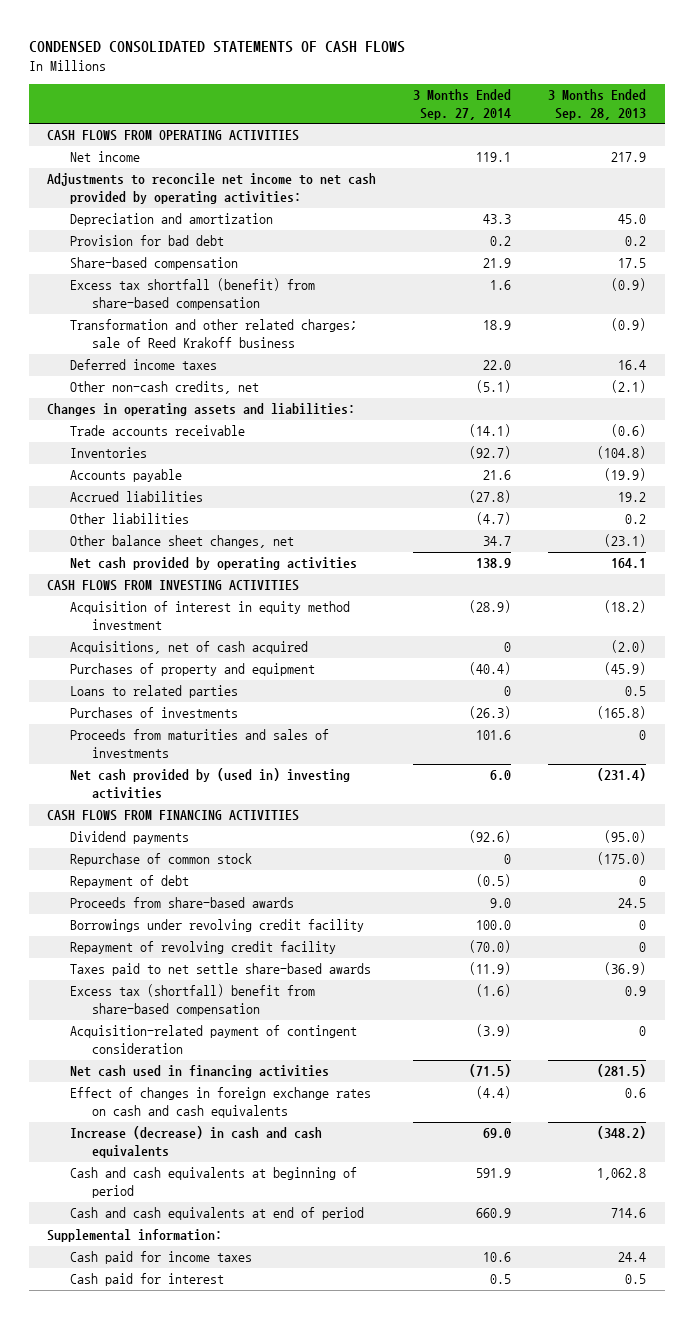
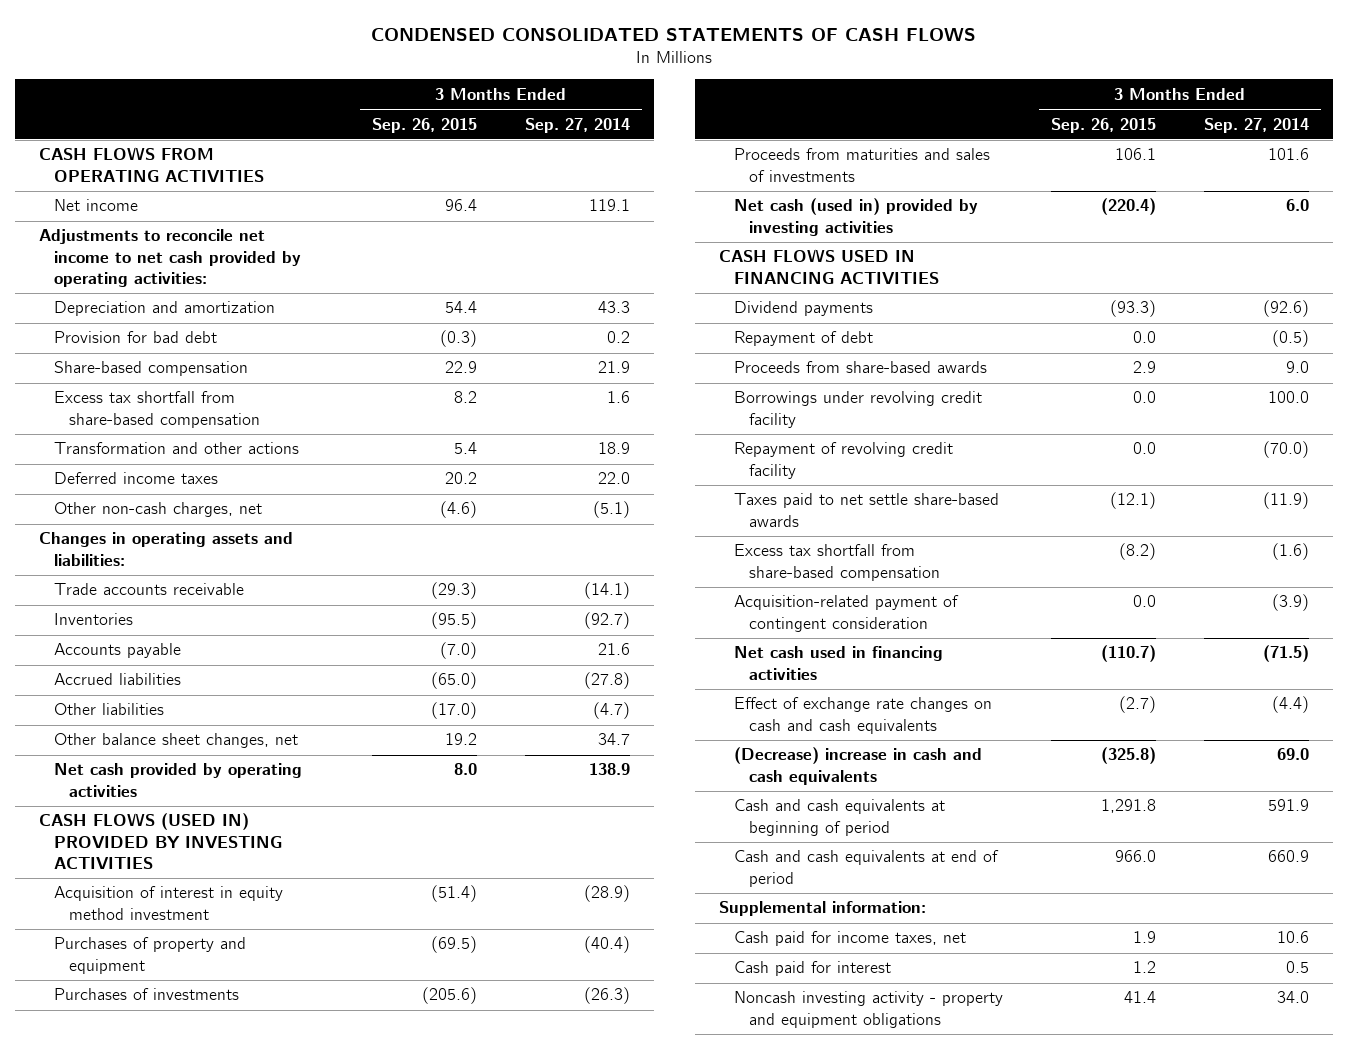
- | 3 Months Ended Sep. 27, 2014 | 3 Months Ended Sep. 28, 2013
+ | 3 Months Ended Sep. 26, 2015 | 3 Months Ended Sep. 27, 2014
- Excess tax shortfall (benefit) from share-based compensation | 1.6 | (0.9)
- Transformation and other related charges; sale of Reed Krakoff business | 18.9 | (0.9)
+ Excess tax shortfall from share-based compensation | 8.2 | 1.6
+ Transformation and other actions | 5.4 | 18.9
- Other non-cash credits, net | (5.1) | (2.1)
+ Other non-cash charges, net | (4.6) | (5.1)
- CASH FLOWS FROM INVESTING ACTIVITIES
+ CASH FLOWS (USED IN) PROVIDED BY INVESTING ACTIVITIES
- Acquisitions, net of cash acquired | 0 | (2.0)
- Loans to related parties | 0 | 0.5
- Net cash provided by (used in) investing activities | 6.0 | (231.4)
- CASH FLOWS FROM FINANCING ACTIVITIES
+ Net cash (used in) provided by investing activities | (220.4) | 6.0
+ CASH FLOWS USED IN FINANCING ACTIVITIES
- Repurchase of common stock | 0 | (175.0)
- Excess tax (shortfall) benefit from share-based compensation | (1.6) | 0.9
+ Excess tax shortfall from share-based compensation | (8.2) | (1.6)
- Effect of changes in foreign exchange rates on cash and cash equivalents | (4.4) | 0.6
- Increase (decrease) in cash and cash equivalents | 69.0 | (348.2)
+ Effect of exchange rate changes on cash and cash equivalents | (2.7) | (4.4)
+ (Decrease) increase in cash and cash equivalents | (325.8) | 69.0
- Cash paid for income taxes | 10.6 | 24.4
+ Cash paid for income taxes, net | 1.9 | 10.6
+ Noncash investing activity - property and equipment obligations | 41.4 | 34.0

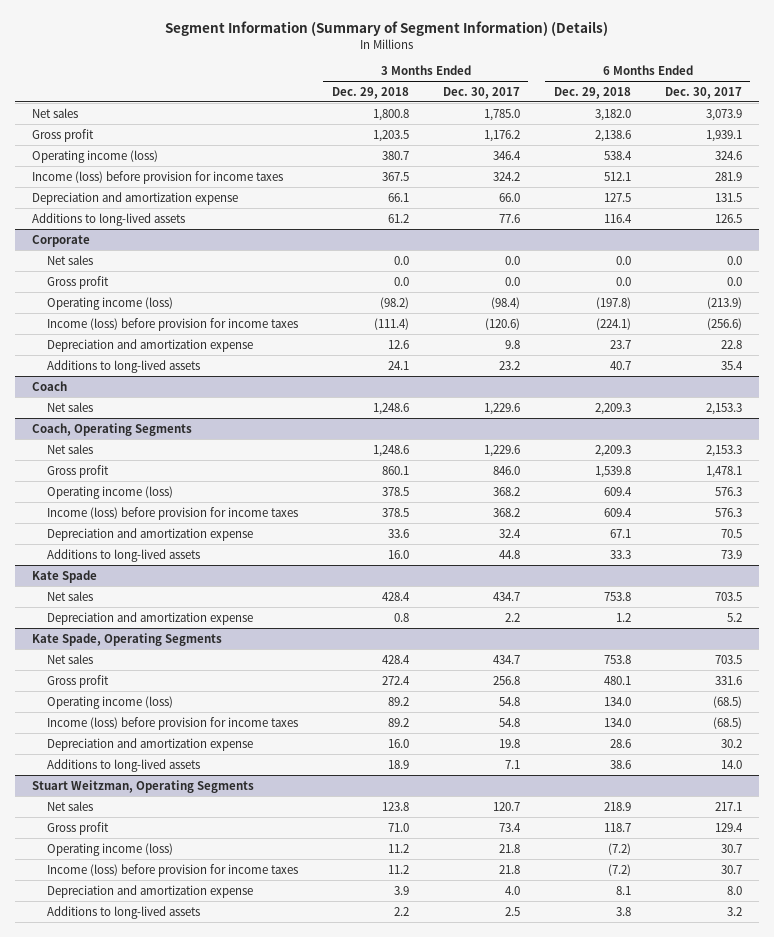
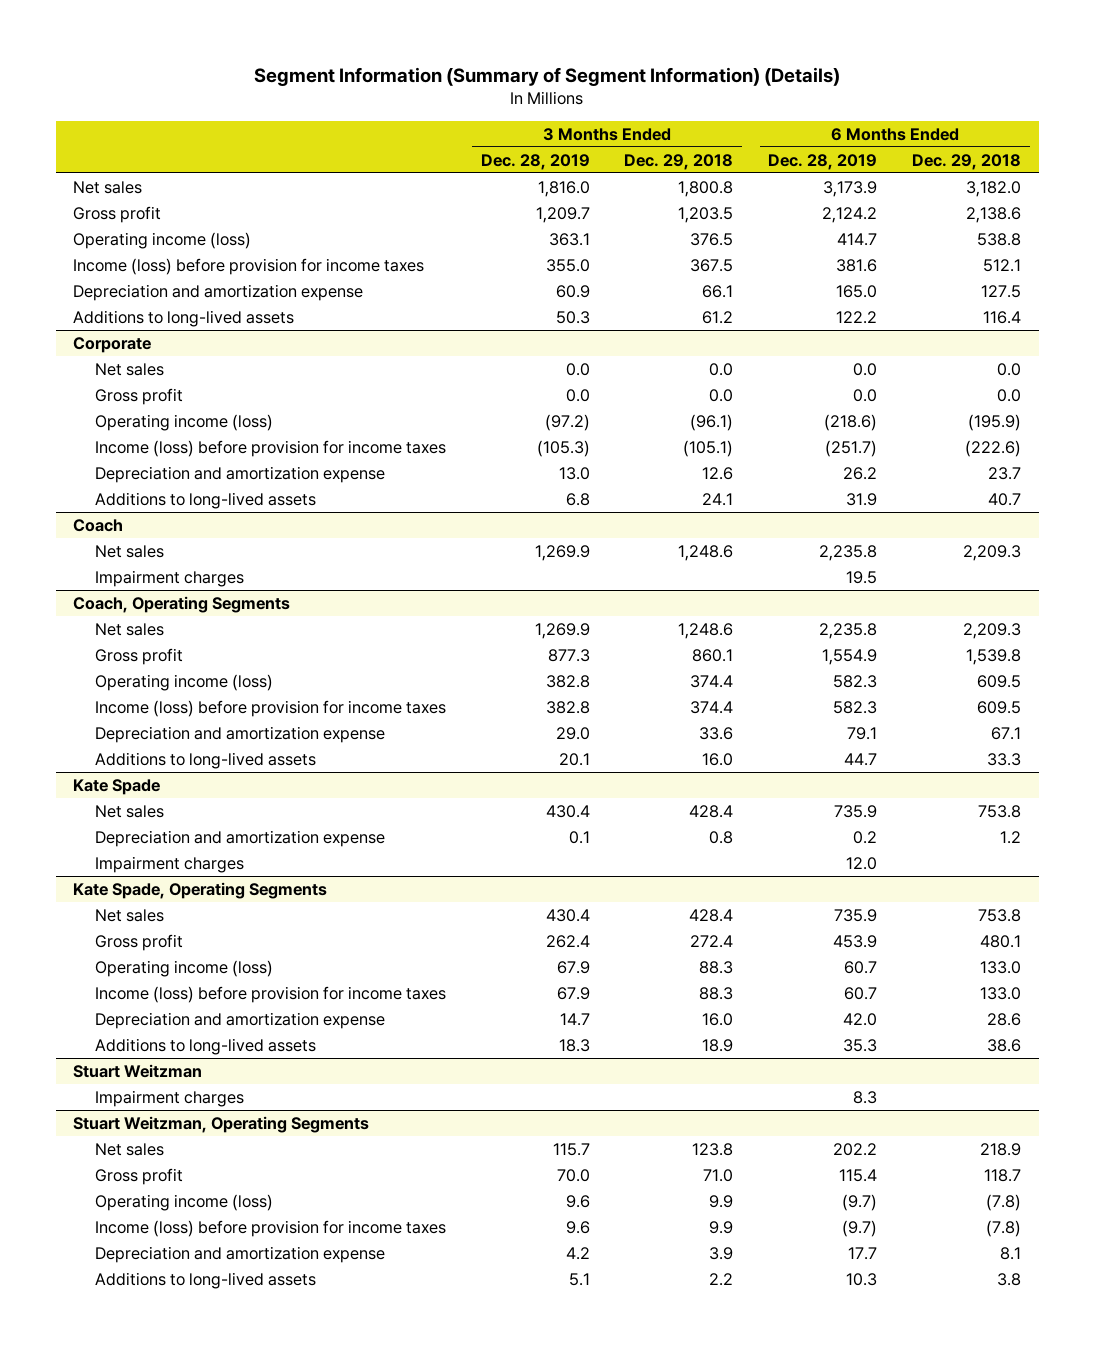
- | 3 Months Ended Dec. 29, 2018 | 3 Months Ended Dec. 30, 2017 | 6 Months Ended Dec. 29, 2018 | 6 Months Ended Dec. 30, 2017
+ | 3 Months Ended Dec. 28, 2019 | 3 Months Ended Dec. 29, 2018 | 6 Months Ended Dec. 28, 2019 | 6 Months Ended Dec. 29, 2018
- Operating income (loss) | 380.7 | 346.4 | 538.4 | 324.6
+ Operating income (loss) | 363.1 | 376.5 | 414.7 | 538.8
@ Corporate
- Operating income (loss) | (98.2) | (98.4) | (197.8) | (213.9)
- Income (loss) before provision for income taxes | (111.4) | (120.6) | (224.1) | (256.6)
+ Operating income (loss) | (97.2) | (96.1) | (218.6) | (195.9)
+ Income (loss) before provision for income taxes | (105.3) | (105.1) | (251.7) | (222.6)
@ Coach
+ Impairment charges | | | 19.5 |
@ Coach, Operating Segments
- Operating income (loss) | 378.5 | 368.2 | 609.4 | 576.3
- Income (loss) before provision for income taxes | 378.5 | 368.2 | 609.4 | 576.3
+ Operating income (loss) | 382.8 | 374.4 | 582.3 | 609.5
+ Income (loss) before provision for income taxes | 382.8 | 374.4 | 582.3 | 609.5
@ Kate Spade
+ Impairment charges | | | 12.0 |
@ Kate Spade, Operating Segments
- Operating income (loss) | 89.2 | 54.8 | 134.0 | (68.5)
- Income (loss) before provision for income taxes | 89.2 | 54.8 | 134.0 | (68.5)
+ Operating income (loss) | 67.9 | 88.3 | 60.7 | 133.0
+ Income (loss) before provision for income taxes | 67.9 | 88.3 | 60.7 | 133.0
+ Stuart Weitzman
+ Impairment charges | | | 8.3 |
@ Stuart Weitzman, Operating Segments
- Operating income (loss) | 11.2 | 21.8 | (7.2) | 30.7
- Income (loss) before provision for income taxes | 11.2 | 21.8 | (7.2) | 30.7
+ Operating income (loss) | 9.6 | 9.9 | (9.7) | (7.8)
+ Income (loss) before provision for income taxes | 9.6 | 9.9 | (9.7) | (7.8)

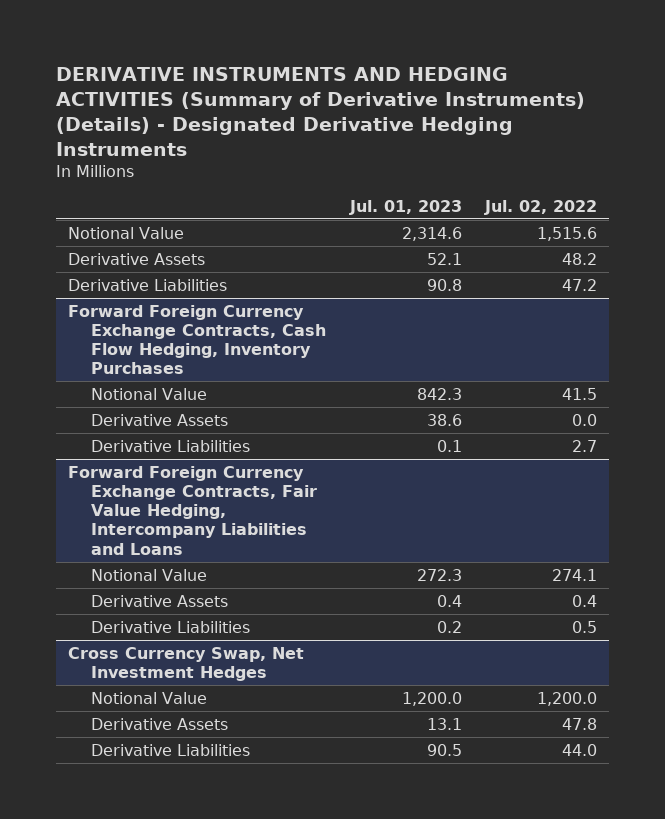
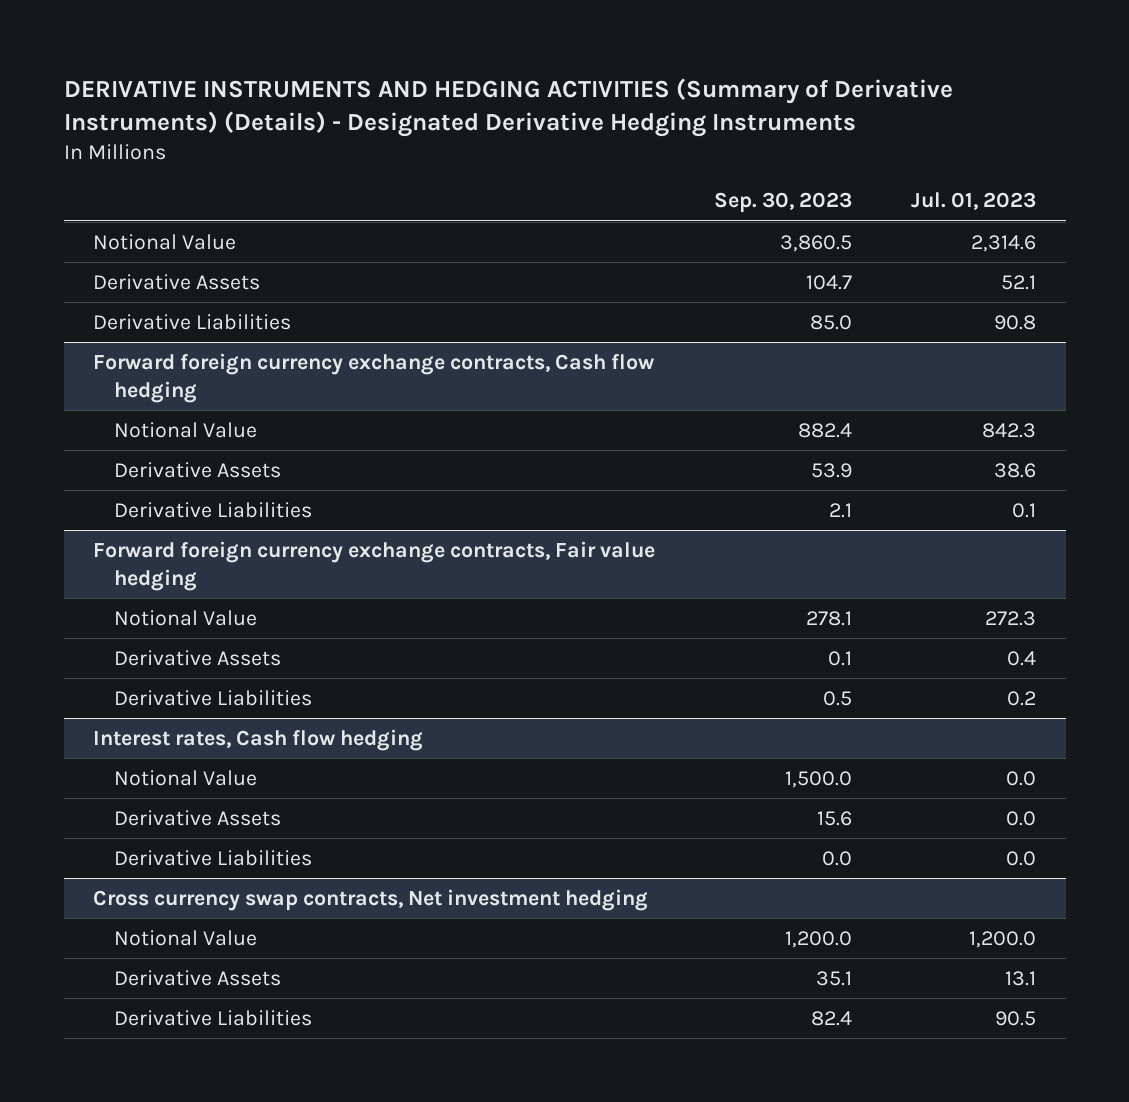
- | Jul. 01, 2023 | Jul. 02, 2022
+ | Sep. 30, 2023 | Jul. 01, 2023
- Forward Foreign Currency Exchange Contracts, Cash Flow Hedging, Inventory Purchases
+ Forward foreign currency exchange contracts, Cash flow hedging
- Forward Foreign Currency Exchange Contracts, Fair Value Hedging, Intercompany Liabilities and Loans
+ Forward foreign currency exchange contracts, Fair value hedging
- Cross Currency Swap, Net Investment Hedges
+ Interest rates, Cash flow hedging
+ Notional Value | 1,500.0 | 0.0
+ Derivative Assets | 15.6 | 0.0
+ Derivative Liabilities | 0.0 | 0.0
+ Cross currency swap contracts, Net investment hedging

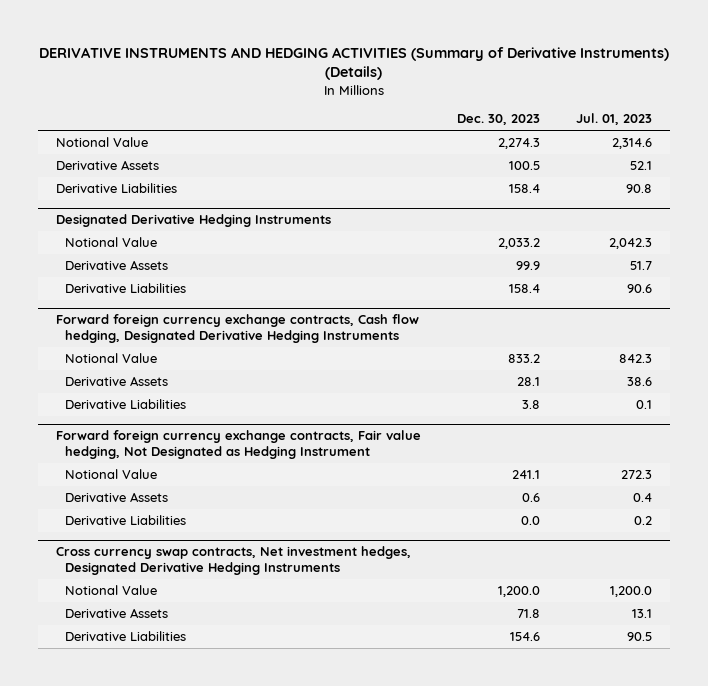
- DERIVATIVE INSTRUMENTS AND HEDGING ACTIVITIES (Summary of Derivative Instruments) (Details) - Designated Derivative Hedging Instruments
+ DERIVATIVE INSTRUMENTS AND HEDGING ACTIVITIES (Summary of Derivative Instruments) (Details)
- | Sep. 30, 2023 | Jul. 01, 2023
+ | Dec. 30, 2023 | Jul. 01, 2023
- Forward foreign currency exchange contracts, Cash flow hedging
+ Designated Derivative Hedging Instruments
+ Notional Value | 2,033.2 | 2,042.3
+ Derivative Assets | 99.9 | 51.7
+ Derivative Liabilities | 158.4 | 90.6
+ Forward foreign currency exchange contracts, Cash flow hedging, Designated Derivative Hedging Instruments
- Forward foreign currency exchange contracts, Fair value hedging
+ Forward foreign currency exchange contracts, Fair value hedging, Not Designated as Hedging Instrument
- Interest rates, Cash flow hedging
- Notional Value | 1,500.0 | 0.0
- Derivative Assets | 15.6 | 0.0
- Derivative Liabilities | 0.0 | 0.0
- Cross currency swap contracts, Net investment hedging
+ Cross currency swap contracts, Net investment hedges, Designated Derivative Hedging Instruments

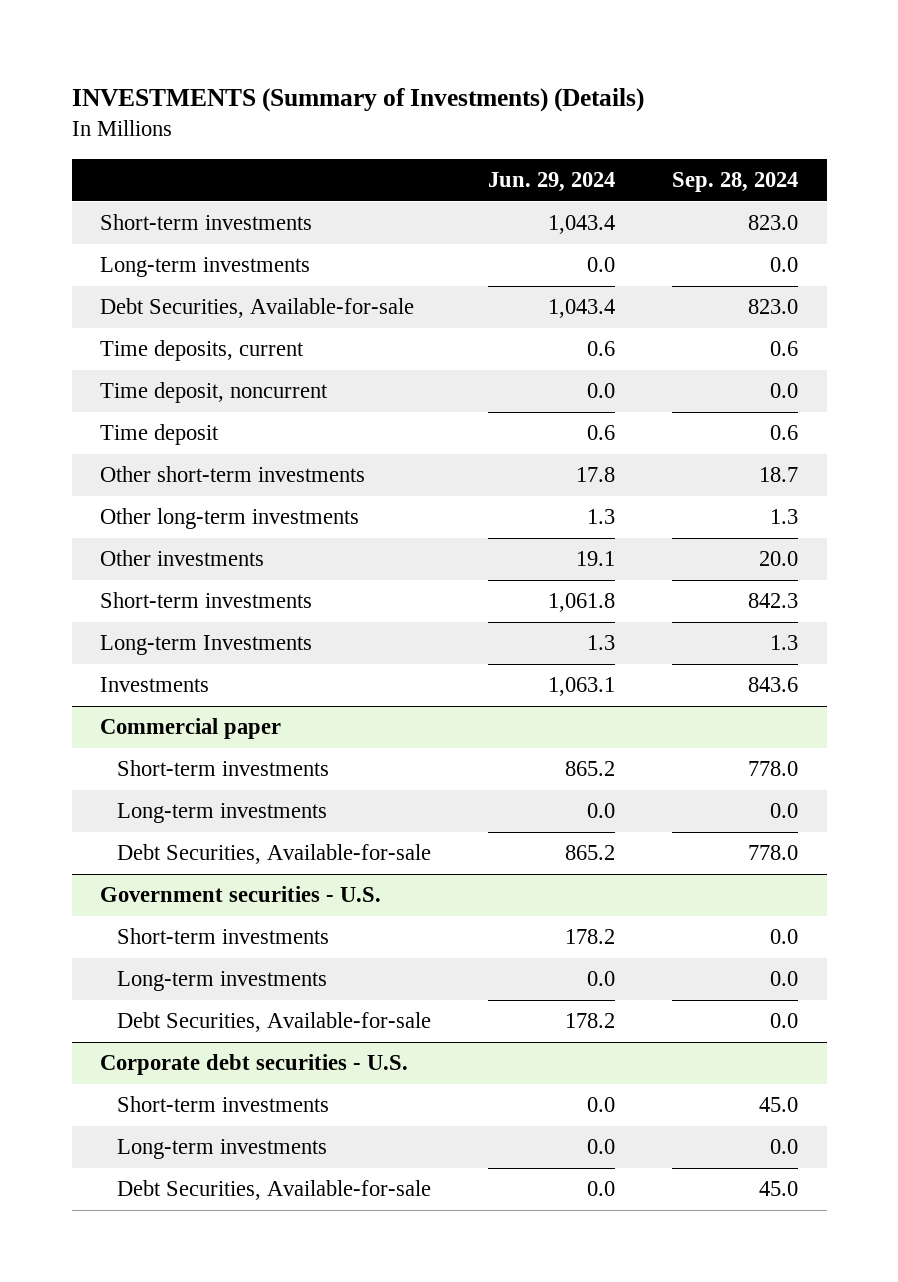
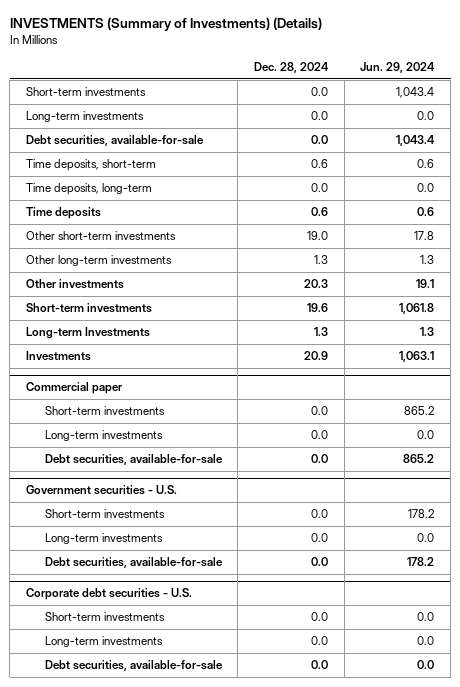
- | Jun. 29, 2024 | Sep. 28, 2024
+ | Dec. 28, 2024 | Jun. 29, 2024
- Debt Securities, Available-for-sale | 1,043.4 | 823.0
- Time deposits, current | 0.6 | 0.6
- Time deposit, noncurrent | 0.0 | 0.0
- Time deposit | 0.6 | 0.6
+ Debt securities, available-for-sale | 0.0 | 1,043.4
+ Time deposits, short-term | 0.6 | 0.6
+ Time deposits, long-term | 0.0 | 0.0
+ Time deposits | 0.6 | 0.6
@ Commercial paper
- Debt Securities, Available-for-sale | 865.2 | 778.0
+ Debt securities, available-for-sale | 0.0 | 865.2
@ Government securities - U.S.
- Debt Securities, Available-for-sale | 178.2 | 0.0
+ Debt securities, available-for-sale | 0.0 | 178.2
@ Corporate debt securities - U.S.
- Debt Securities, Available-for-sale | 0.0 | 45.0
+ Debt securities, available-for-sale | 0.0 | 0.0

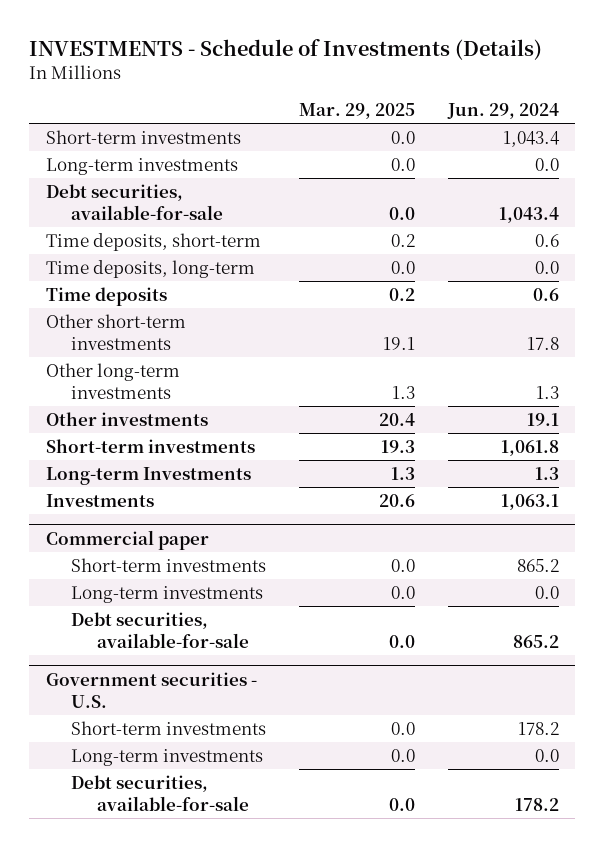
- INVESTMENTS (Summary of Investments) (Details)
+ INVESTMENTS - Schedule of Investments (Details)
- | Dec. 28, 2024 | Jun. 29, 2024
+ | Mar. 29, 2025 | Jun. 29, 2024
- Corporate debt securities - U.S.
- Short-term investments | 0.0 | 0.0
- Long-term investments | 0.0 | 0.0
- Debt securities, available-for-sale | 0.0 | 0.0

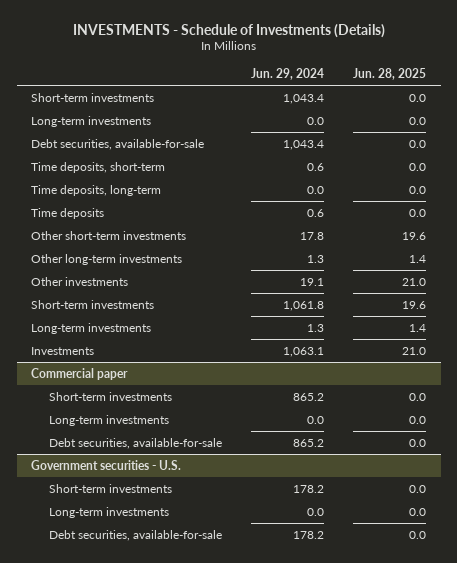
- | Mar. 29, 2025 | Jun. 29, 2024
+ | Jun. 29, 2024 | Jun. 28, 2025
- Long-term Investments | 1.3 | 1.3
+ Long-term investments | 1.3 | 1.4

